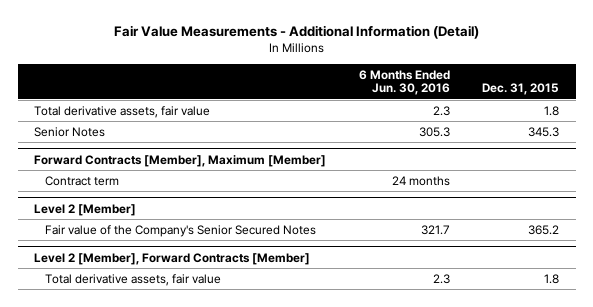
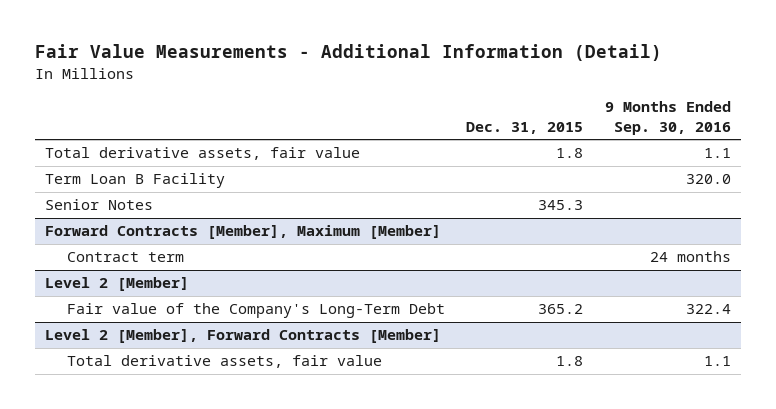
- | 6 Months Ended Jun. 30, 2016 | Dec. 31, 2015
+ | Dec. 31, 2015 | 9 Months Ended Sep. 30, 2016
+ Term Loan B Facility | | 320.0
@ Level 2 [Member]
- Fair value of the Company's Senior Secured Notes | 321.7 | 365.2
+ Fair value of the Company's Long-Term Debt | 365.2 | 322.4

